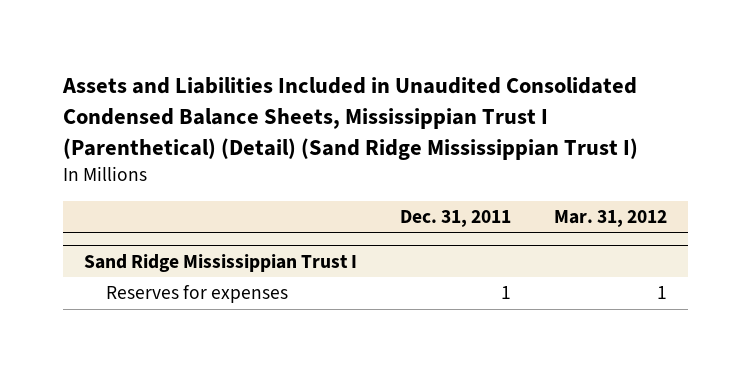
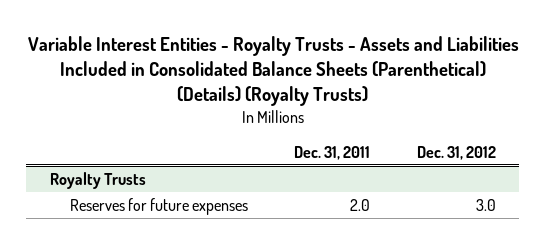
- Assets and Liabilities Included in Unaudited Consolidated Condensed Balance Sheets, Mississippian Trust I (Parenthetical) (Detail) (Sand Ridge Mississippian Trust I)
+ Variable Interest Entities - Royalty Trusts - Assets and Liabilities Included in Consolidated Balance Sheets (Parenthetical) (Details) (Royalty Trusts)
- | Dec. 31, 2011 | Mar. 31, 2012
+ | Dec. 31, 2011 | Dec. 31, 2012
- Sand Ridge Mississippian Trust I
- Reserves for expenses | 1 | 1
+ Royalty Trusts
+ Reserves for future expenses | 2.0 | 3.0

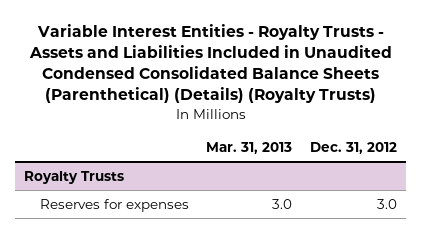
- Variable Interest Entities - Royalty Trusts - Assets and Liabilities Included in Consolidated Balance Sheets (Parenthetical) (Details) (Royalty Trusts)
+ Variable Interest Entities - Royalty Trusts - Assets and Liabilities Included in Unaudited Condensed Consolidated Balance Sheets (Parenthetical) (Details) (Royalty Trusts)
- | Dec. 31, 2011 | Dec. 31, 2012
+ | Mar. 31, 2013 | Dec. 31, 2012
@ Royalty Trusts
- Reserves for future expenses | 2.0 | 3.0
+ Reserves for expenses | 3.0 | 3.0

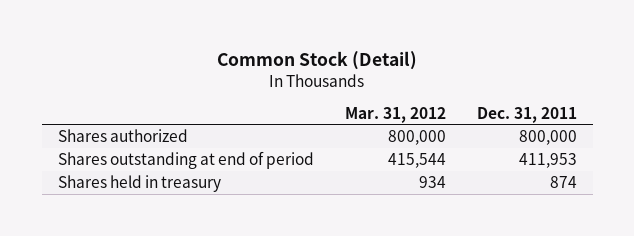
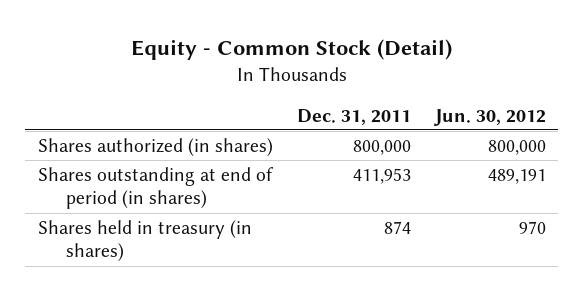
- Common Stock (Detail)
+ Equity - Common Stock (Detail)
- | Mar. 31, 2012 | Dec. 31, 2011
+ | Dec. 31, 2011 | Jun. 30, 2012
- Shares authorized | 800,000 | 800,000
- Shares outstanding at end of period | 415,544 | 411,953
- Shares held in treasury | 934 | 874
+ Shares authorized (in shares) | 800,000 | 800,000
+ Shares outstanding at end of period (in shares) | 411,953 | 489,191
+ Shares held in treasury (in shares) | 874 | 970

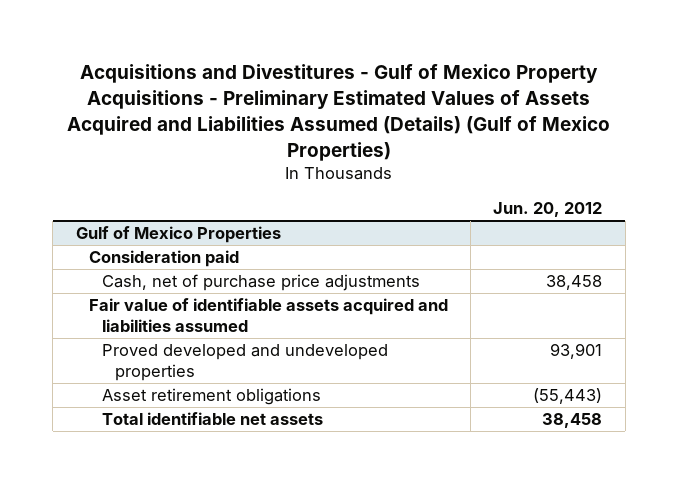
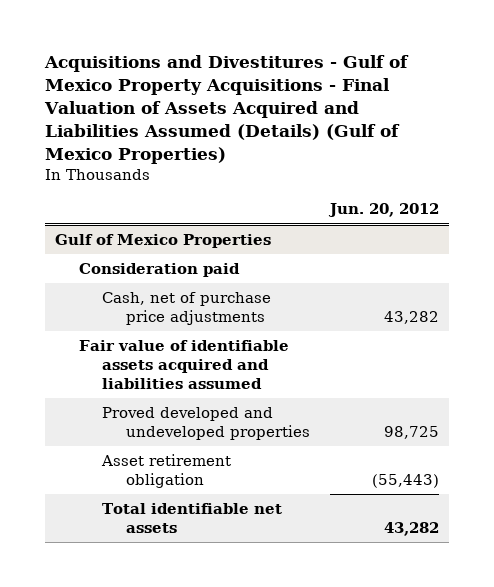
- Acquisitions and Divestitures - Gulf of Mexico Property Acquisitions - Preliminary Estimated Values of Assets Acquired and Liabilities Assumed (Details) (Gulf of Mexico Properties)
+ Acquisitions and Divestitures - Gulf of Mexico Property Acquisitions - Final Valuation of Assets Acquired and Liabilities Assumed (Details) (Gulf of Mexico Properties)
@ Gulf of Mexico Properties
- Cash, net of purchase price adjustments | 38,458
+ Cash, net of purchase price adjustments | 43,282
- Proved developed and undeveloped properties | 93,901
- Asset retirement obligations | (55,443)
- Total identifiable net assets | 38,458
+ Proved developed and undeveloped properties | 98,725
+ Asset retirement obligation | (55,443)
+ Total identifiable net assets | 43,282

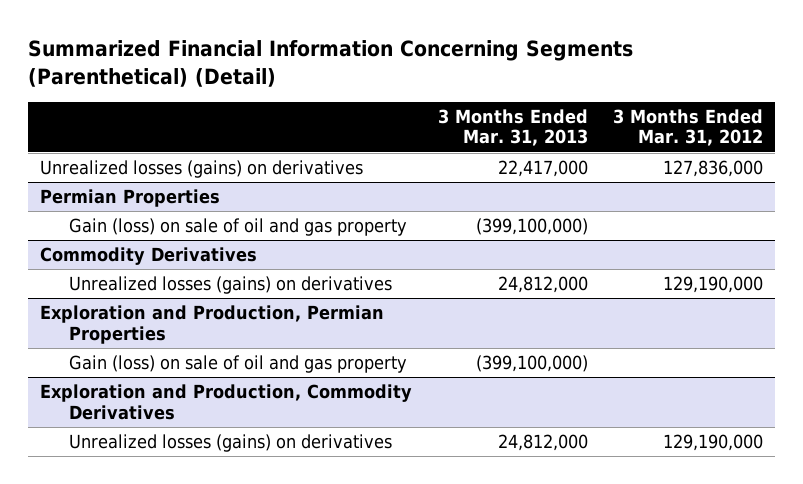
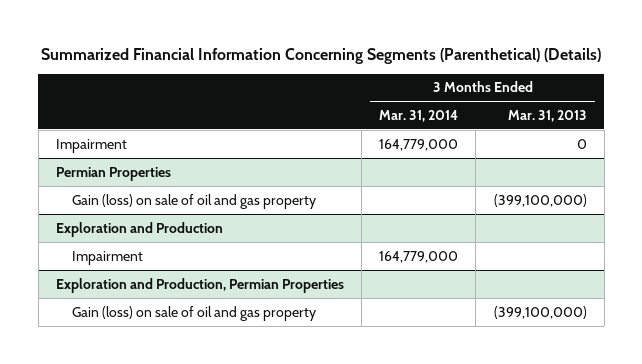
- Summarized Financial Information Concerning Segments (Parenthetical) (Detail)
+ Summarized Financial Information Concerning Segments (Parenthetical) (Details)
- | 3 Months Ended Mar. 31, 2013 | 3 Months Ended Mar. 31, 2012
+ | 3 Months Ended Mar. 31, 2014 | 3 Months Ended Mar. 31, 2013
- Unrealized losses (gains) on derivatives | 22,417,000 | 127,836,000
+ Impairment | 164,779,000 | 0
- Commodity Derivatives
- Unrealized losses (gains) on derivatives | 24,812,000 | 129,190,000
+ Exploration and Production
+ Impairment | 164,779,000 |
- Exploration and Production, Commodity Derivatives
- Unrealized losses (gains) on derivatives | 24,812,000 | 129,190,000

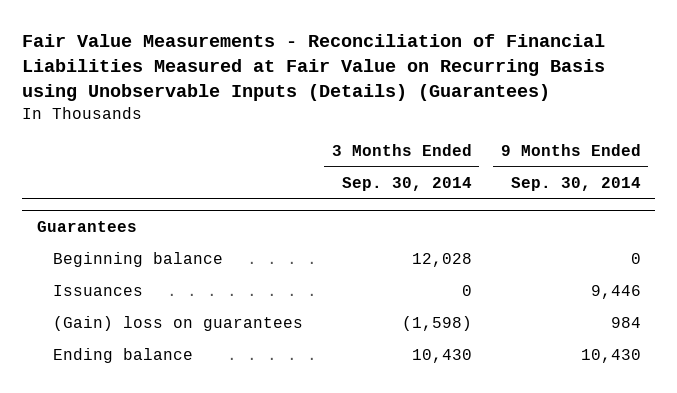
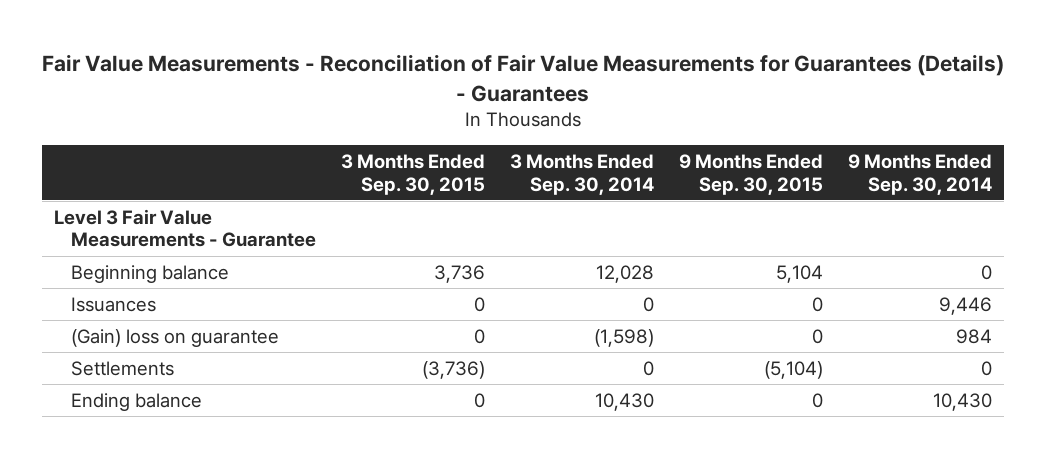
- Fair Value Measurements - Reconciliation of Financial Liabilities Measured at Fair Value on Recurring Basis using Unobservable Inputs (Details) (Guarantees)
+ Fair Value Measurements - Reconciliation of Fair Value Measurements for Guarantees (Details) - Guarantees
- | 3 Months Ended Sep. 30, 2014 | 9 Months Ended Sep. 30, 2014
+ | 3 Months Ended Sep. 30, 2015 | 3 Months Ended Sep. 30, 2014 | 9 Months Ended Sep. 30, 2015 | 9 Months Ended Sep. 30, 2014
- Guarantees
+ Level 3 Fair Value Measurements - Guarantee
- (Gain) loss on guarantees | (1,598) | 984
+ (Gain) loss on guarantee | 0 | (1,598) | 0 | 984
+ Settlements | (3,736) | 0 | (5,104) | 0

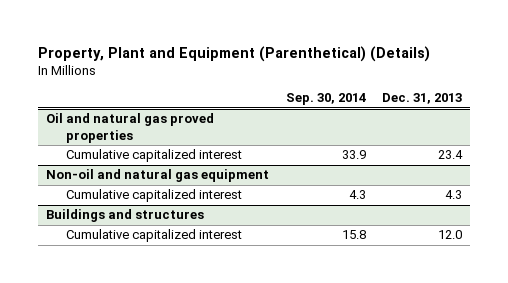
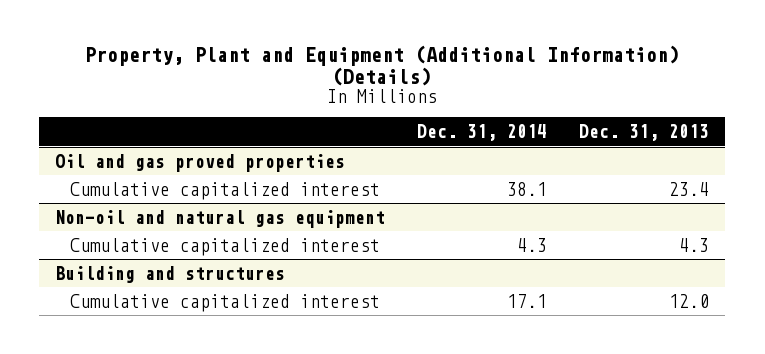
- Property, Plant and Equipment (Parenthetical) (Details)
+ Property, Plant and Equipment (Additional Information) (Details)
- | Sep. 30, 2014 | Dec. 31, 2013
+ | Dec. 31, 2014 | Dec. 31, 2013
- Oil and natural gas proved properties
+ Oil and gas proved properties
- Buildings and structures
+ Building and structures

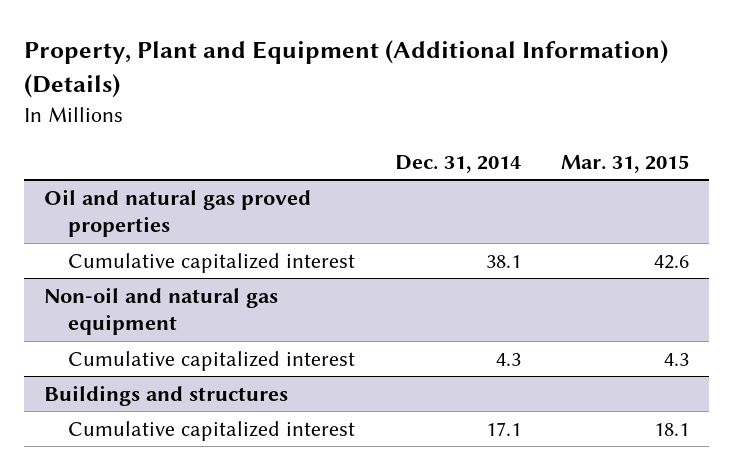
- | Dec. 31, 2014 | Dec. 31, 2013
+ | Dec. 31, 2014 | Mar. 31, 2015
- Oil and gas proved properties
+ Oil and natural gas proved properties
- Building and structures
+ Buildings and structures

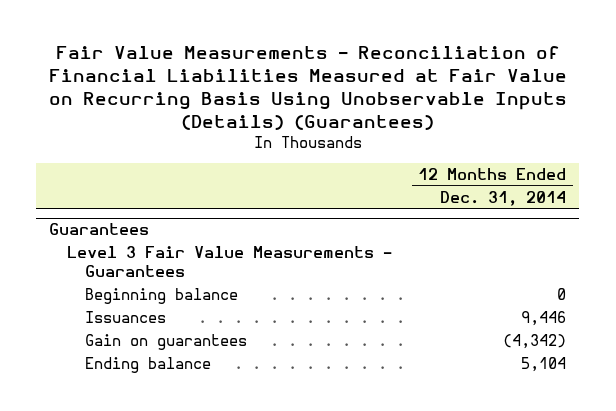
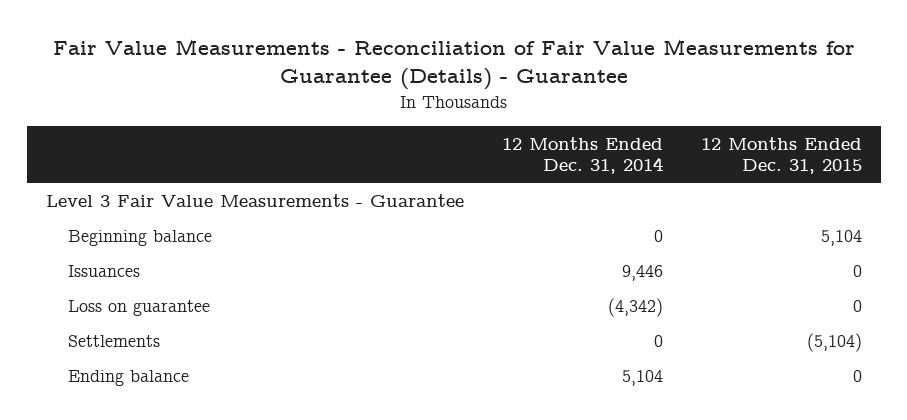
- Fair Value Measurements - Reconciliation of Financial Liabilities Measured at Fair Value on Recurring Basis Using Unobservable Inputs (Details) (Guarantees)
+ Fair Value Measurements - Reconciliation of Fair Value Measurements for Guarantee (Details) - Guarantee
- | 12 Months Ended Dec. 31, 2014
+ | 12 Months Ended Dec. 31, 2014 | 12 Months Ended Dec. 31, 2015
- Guarantees
- Level 3 Fair Value Measurements - Guarantees
+ Level 3 Fair Value Measurements - Guarantee
- Gain on guarantees | (4,342)
+ Loss on guarantee | (4,342) | 0
+ Settlements | 0 | (5,104)

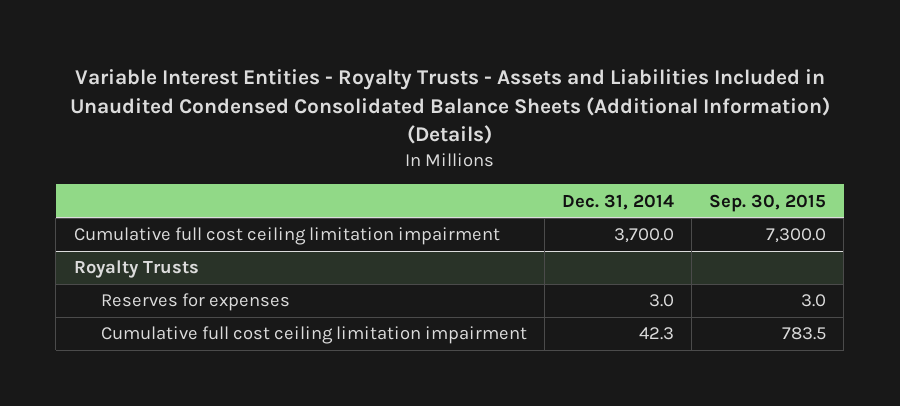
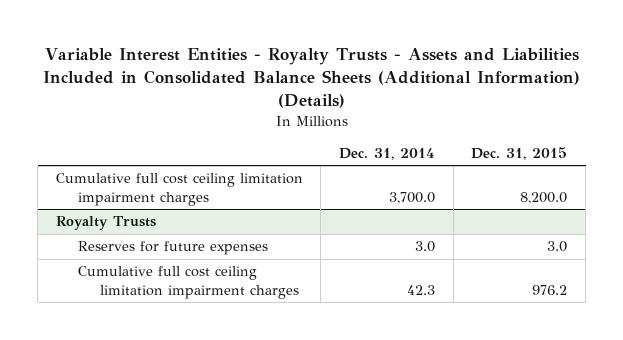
- Variable Interest Entities - Royalty Trusts - Assets and Liabilities Included in Unaudited Condensed Consolidated Balance Sheets (Additional Information) (Details)
+ Variable Interest Entities - Royalty Trusts - Assets and Liabilities Included in Consolidated Balance Sheets (Additional Information) (Details)
- | Dec. 31, 2014 | Sep. 30, 2015
+ | Dec. 31, 2014 | Dec. 31, 2015
- Cumulative full cost ceiling limitation impairment | 3,700.0 | 7,300.0
+ Cumulative full cost ceiling limitation impairment charges | 3,700.0 | 8,200.0
@ Royalty Trusts
- Reserves for expenses | 3.0 | 3.0
- Cumulative full cost ceiling limitation impairment | 42.3 | 783.5
+ Reserves for future expenses | 3.0 | 3.0
+ Cumulative full cost ceiling limitation impairment charges | 42.3 | 976.2

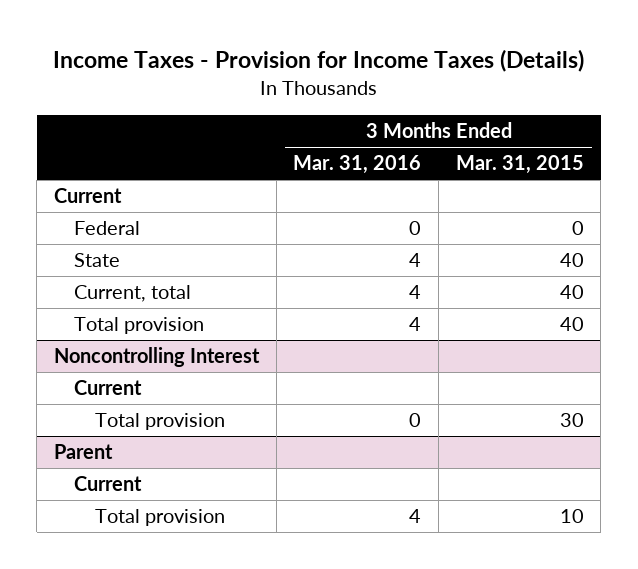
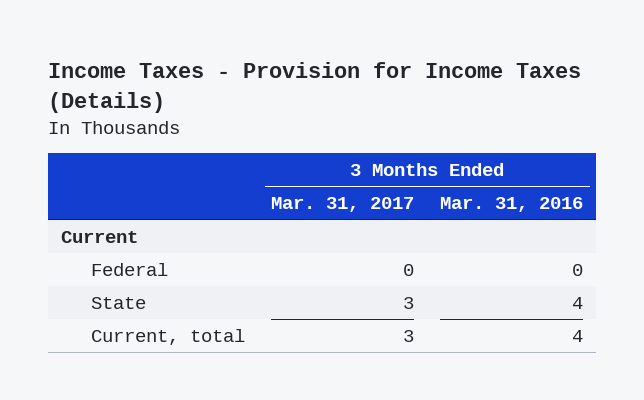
- | 3 Months Ended Mar. 31, 2016 | 3 Months Ended Mar. 31, 2015
+ | 3 Months Ended Mar. 31, 2017 | 3 Months Ended Mar. 31, 2016
- Total provision | 4 | 40
- Noncontrolling Interest
- Current
- Total provision | 0 | 30
- Parent
- Current
- Total provision | 4 | 10

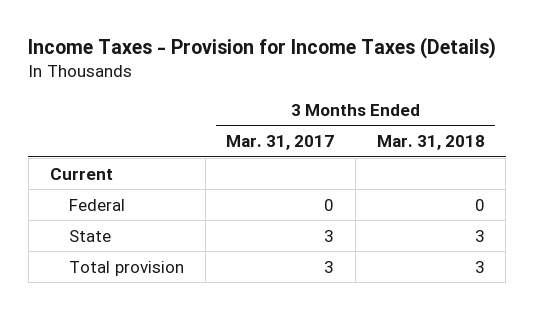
- | 3 Months Ended Mar. 31, 2017 | 3 Months Ended Mar. 31, 2016
+ | 3 Months Ended Mar. 31, 2017 | 3 Months Ended Mar. 31, 2018
- Current, total | 3 | 4
+ Total provision | 3 | 3

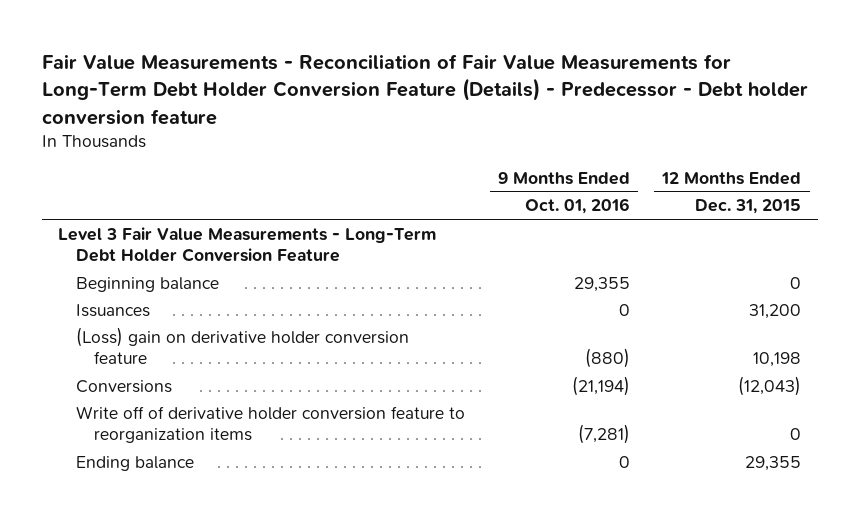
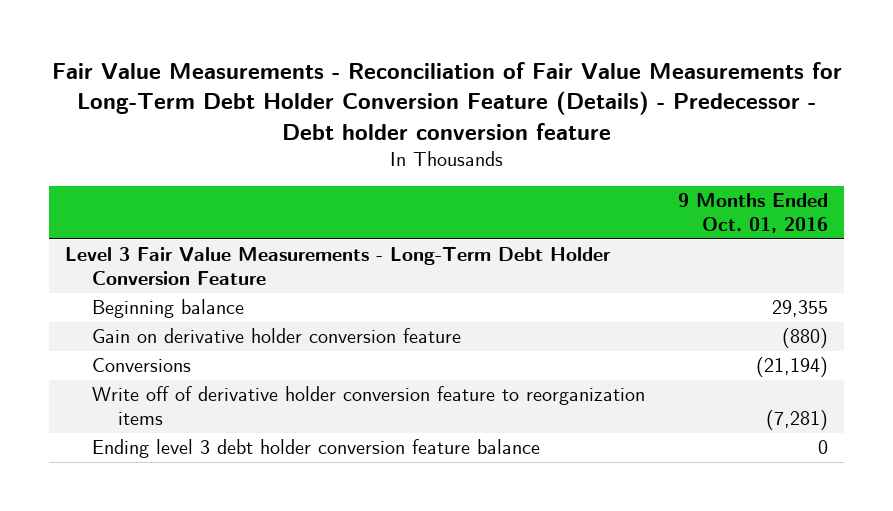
- | 9 Months Ended Oct. 01, 2016 | 12 Months Ended Dec. 31, 2015
+ | 9 Months Ended Oct. 01, 2016
- Issuances | 0 | 31,200
- (Loss) gain on derivative holder conversion feature | (880) | 10,198
+ Gain on derivative holder conversion feature | (880)
- Ending balance | 0 | 29,355
+ Ending level 3 debt holder conversion feature balance | 0

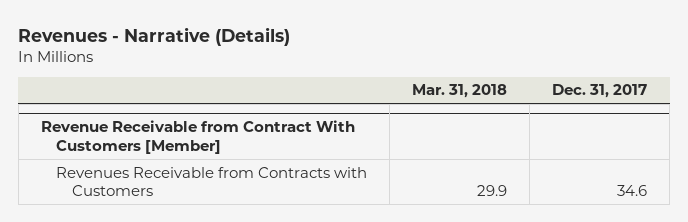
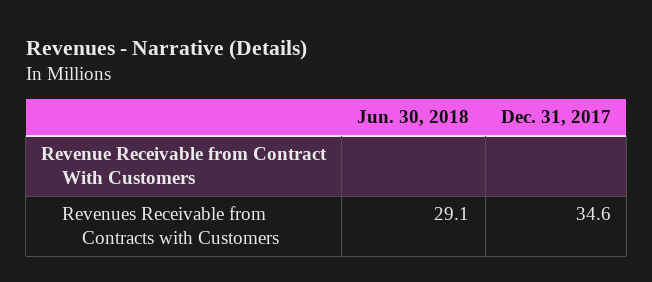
- | Mar. 31, 2018 | Dec. 31, 2017
+ | Jun. 30, 2018 | Dec. 31, 2017
- Revenue Receivable from Contract With Customers [Member]
+ Revenue Receivable from Contract With Customers

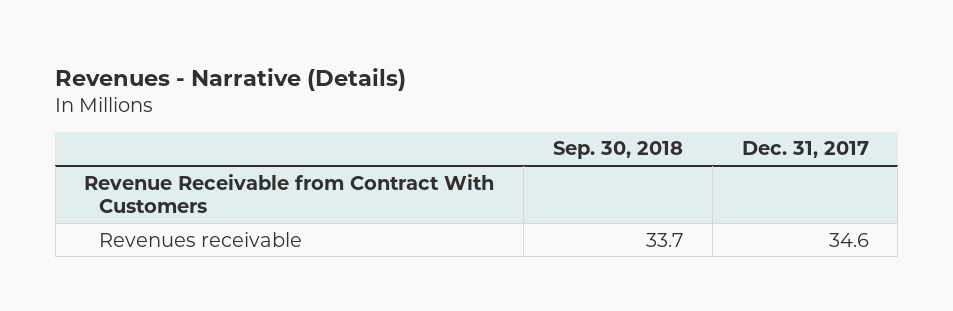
- | Jun. 30, 2018 | Dec. 31, 2017
+ | Sep. 30, 2018 | Dec. 31, 2017
@ Revenue Receivable from Contract With Customers
- Revenues Receivable from Contracts with Customers | 29.1 | 34.6
+ Revenues receivable | 33.7 | 34.6

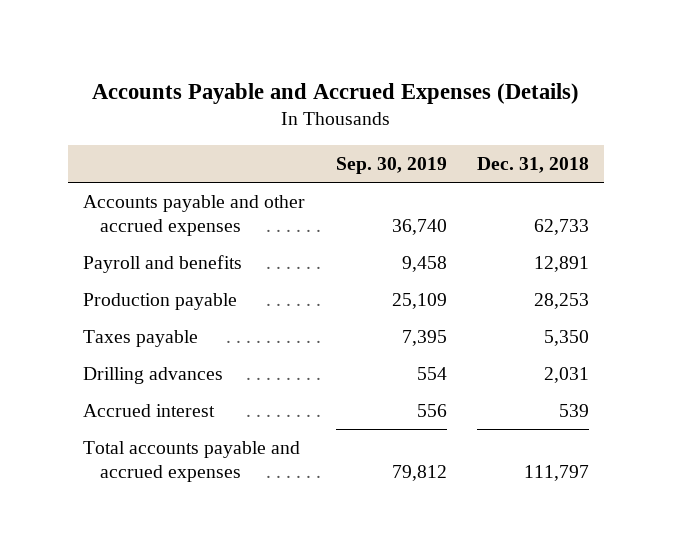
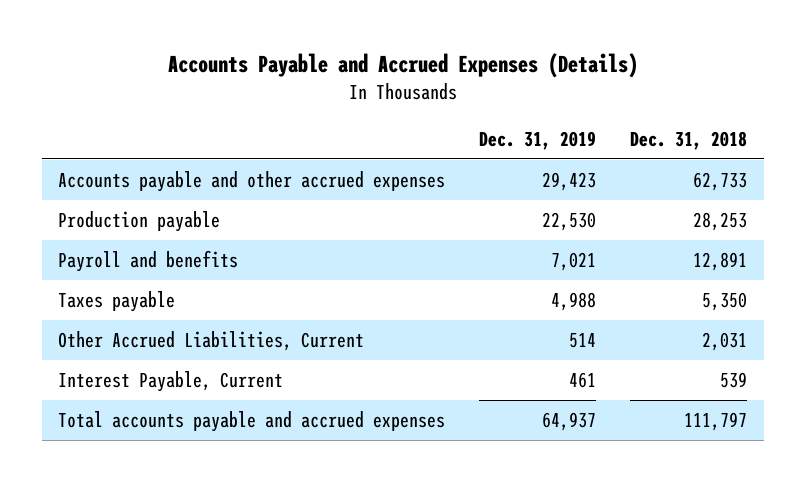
- | Sep. 30, 2019 | Dec. 31, 2018
+ | Dec. 31, 2019 | Dec. 31, 2018
moved down: Payroll and benefits | 7,021 | 12,891
- Drilling advances | 554 | 2,031
- Accrued interest | 556 | 539
+ Other Accrued Liabilities, Current | 514 | 2,031
+ Interest Payable, Current | 461 | 539

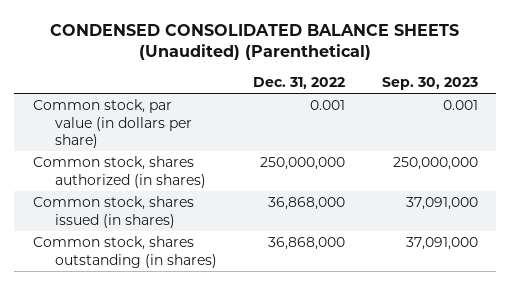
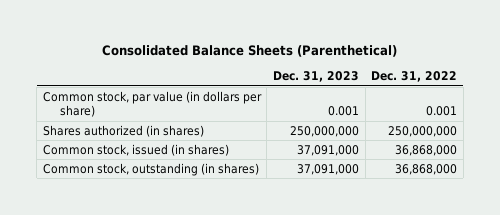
- CONDENSED CONSOLIDATED BALANCE SHEETS (Unaudited) (Parenthetical)
+ Consolidated Balance Sheets (Parenthetical)
- | Dec. 31, 2022 | Sep. 30, 2023
+ | Dec. 31, 2023 | Dec. 31, 2022
- Common stock, shares authorized (in shares) | 250,000,000 | 250,000,000
- Common stock, shares issued (in shares) | 36,868,000 | 37,091,000
- Common stock, shares outstanding (in shares) | 36,868,000 | 37,091,000
+ Shares authorized (in shares) | 250,000,000 | 250,000,000
+ Common stock, issued (in shares) | 37,091,000 | 36,868,000
+ Common stock, outstanding (in shares) | 37,091,000 | 36,868,000

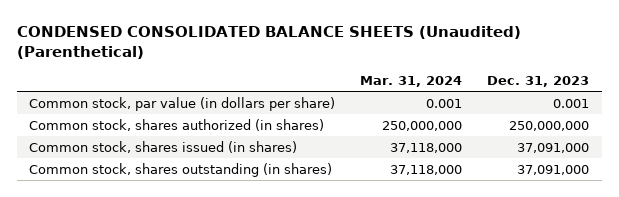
- Consolidated Balance Sheets (Parenthetical)
+ CONDENSED CONSOLIDATED BALANCE SHEETS (Unaudited) (Parenthetical)
- | Dec. 31, 2023 | Dec. 31, 2022
+ | Mar. 31, 2024 | Dec. 31, 2023
- Shares authorized (in shares) | 250,000,000 | 250,000,000
- Common stock, issued (in shares) | 37,091,000 | 36,868,000
- Common stock, outstanding (in shares) | 37,091,000 | 36,868,000
+ Common stock, shares authorized (in shares) | 250,000,000 | 250,000,000
+ Common stock, shares issued (in shares) | 37,118,000 | 37,091,000
+ Common stock, shares outstanding (in shares) | 37,118,000 | 37,091,000

